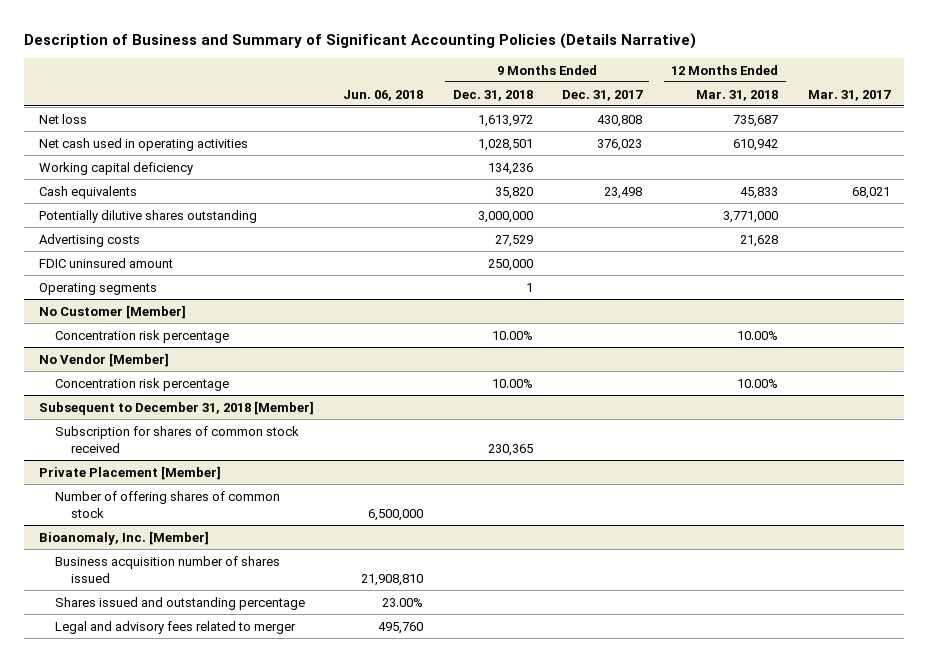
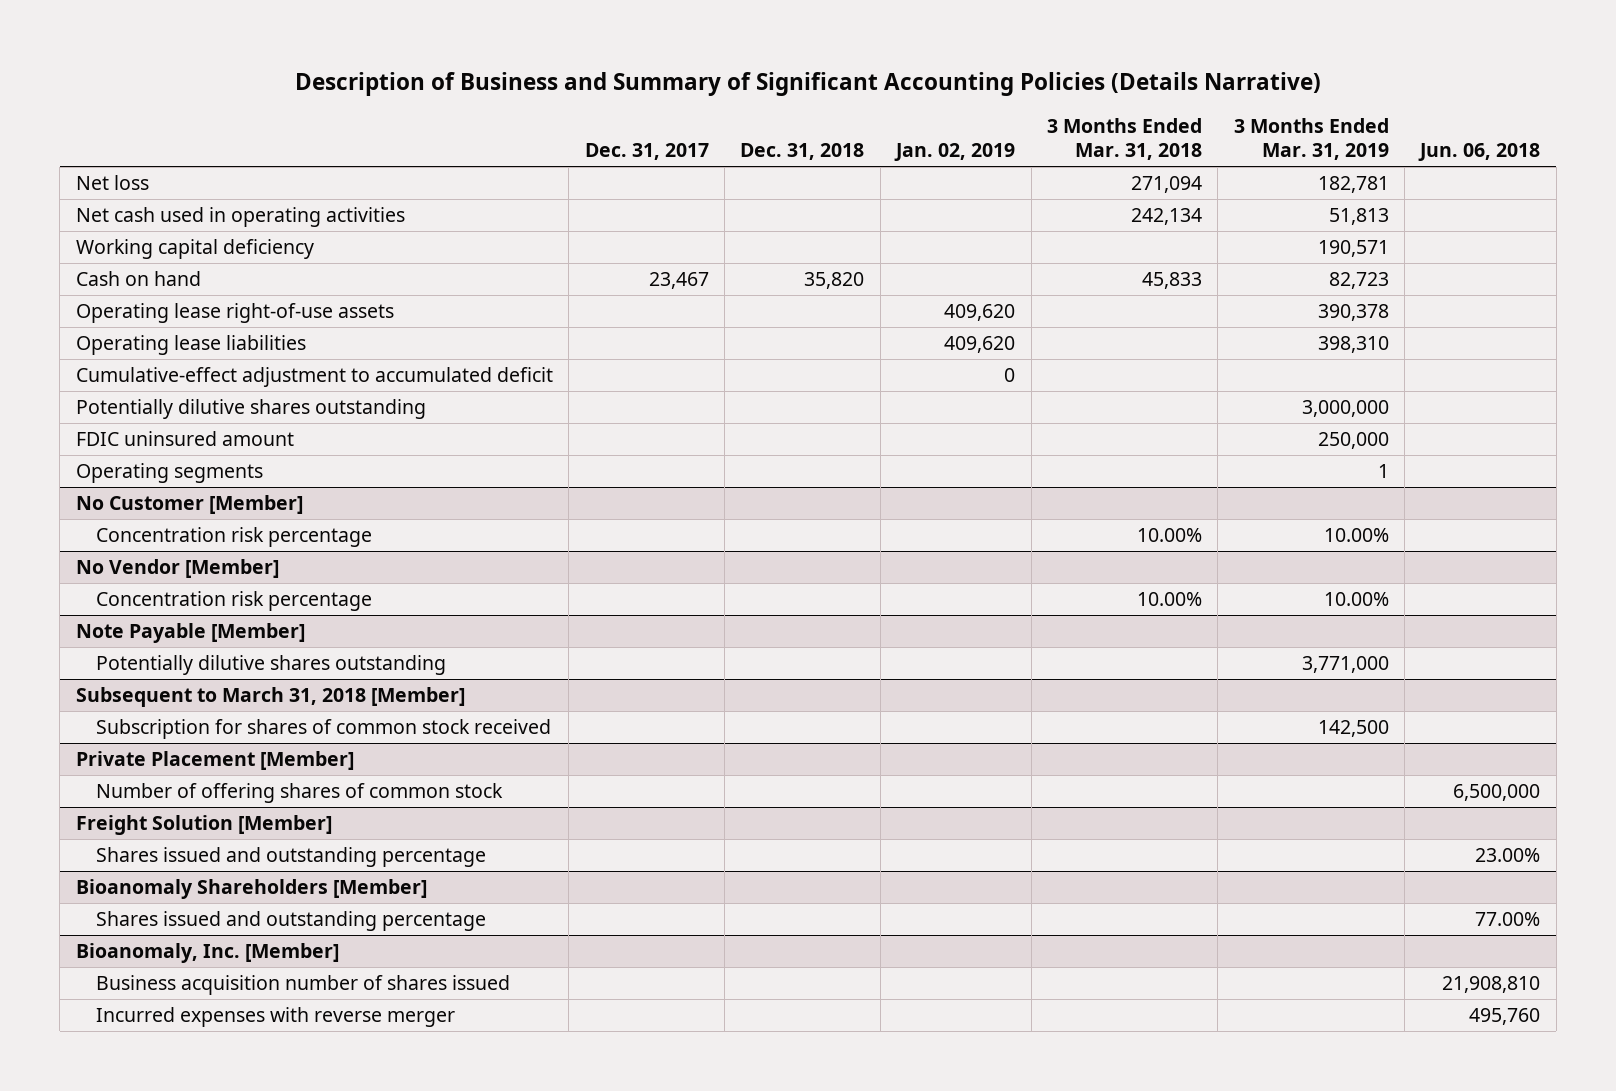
- | Jun. 06, 2018 | 9 Months Ended Dec. 31, 2018 | 9 Months Ended Dec. 31, 2017 | 12 Months Ended Mar. 31, 2018 | Mar. 31, 2017
+ | Dec. 31, 2017 | Dec. 31, 2018 | Jan. 02, 2019 | 3 Months Ended Mar. 31, 2018 | 3 Months Ended Mar. 31, 2019 | Jun. 06, 2018
- Cash equivalents | | 35,820 | 23,498 | 45,833 | 68,021
+ Cash on hand | 23,467 | 35,820 | | 45,833 | 82,723 |
+ Operating lease right-of-use assets | | | 409,620 | | 390,378 |
+ Operating lease liabilities | | | 409,620 | | 398,310 |
+ Cumulative-effect adjustment to accumulated deficit | | | 0 | | |
- Advertising costs | | 27,529 | | 21,628 |
- Subsequent to December 31, 2018 [Member]
- Subscription for shares of common stock received | | 230,365 | | |
+ Note Payable [Member]
+ Potentially dilutive shares outstanding | | | | | 3,771,000 |
+ Subsequent to March 31, 2018 [Member]
+ Subscription for shares of common stock received | | | | | 142,500 |
+ Freight Solution [Member]
+ Shares issued and outstanding percentage | | | | | | 23.00%
+ Bioanomaly Shareholders [Member]
+ Shares issued and outstanding percentage | | | | | | 77.00%
@ Bioanomaly, Inc. [Member]
- Shares issued and outstanding percentage | 23.00% | | | |
- Legal and advisory fees related to merger | 495,760 | | | |
+ Incurred expenses with reverse merger | | | | | | 495,760

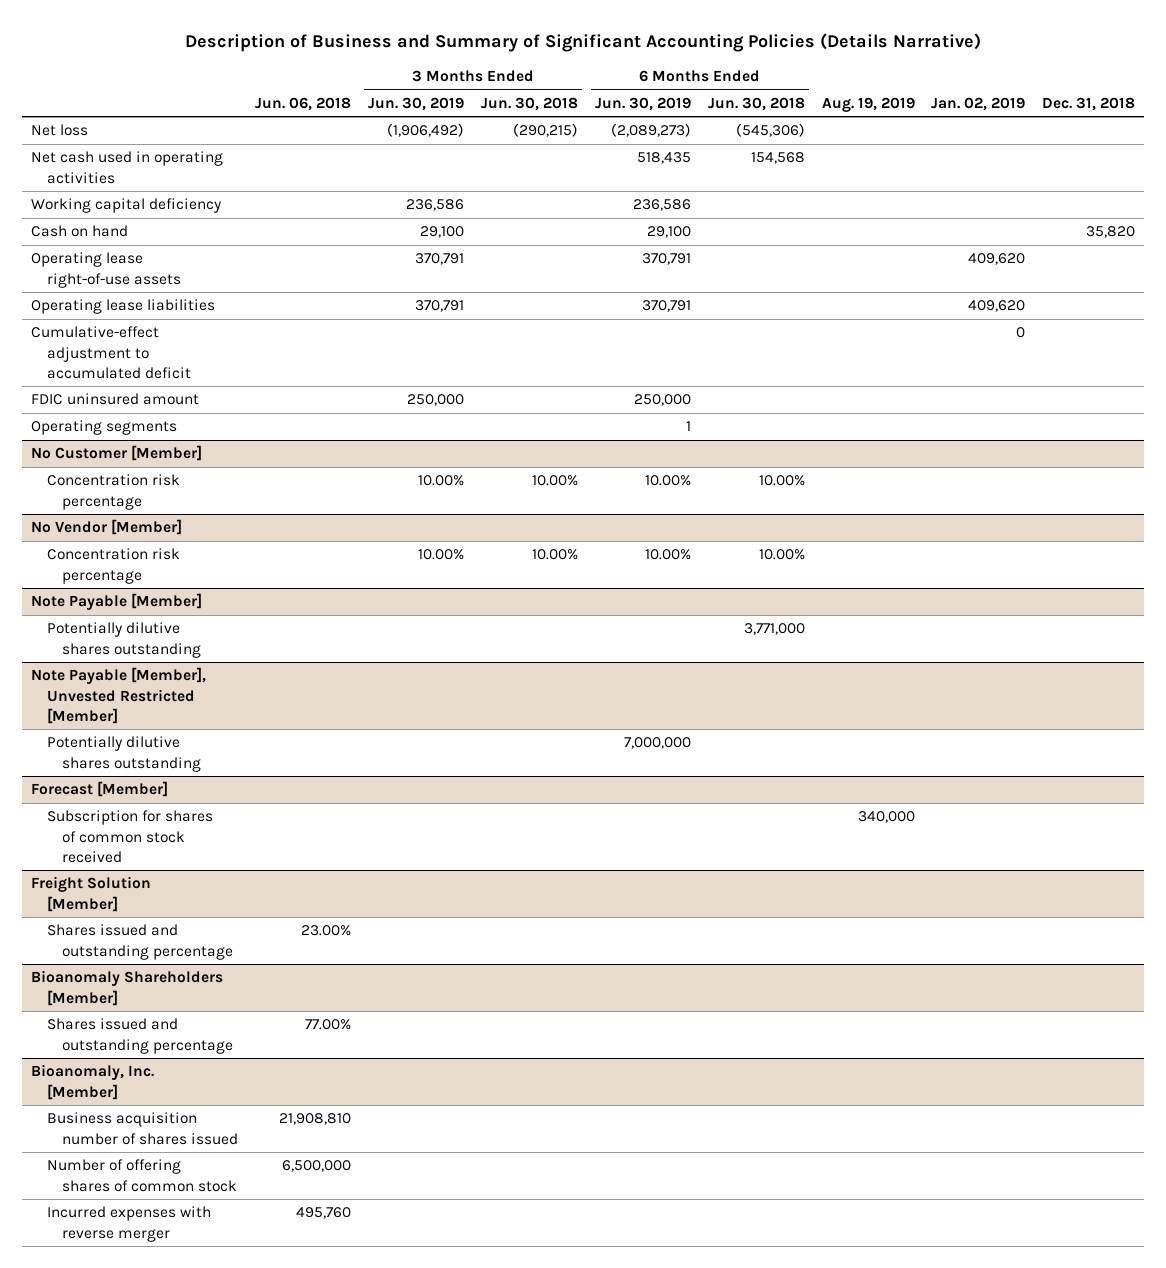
- | Dec. 31, 2017 | Dec. 31, 2018 | Jan. 02, 2019 | 3 Months Ended Mar. 31, 2018 | 3 Months Ended Mar. 31, 2019 | Jun. 06, 2018
+ | Jun. 06, 2018 | 3 Months Ended Jun. 30, 2019 | 3 Months Ended Jun. 30, 2018 | 6 Months Ended Jun. 30, 2019 | 6 Months Ended Jun. 30, 2018 | Aug. 19, 2019 | Jan. 02, 2019 | Dec. 31, 2018
- Potentially dilutive shares outstanding | | | | | 3,000,000 |
- Subsequent to March 31, 2018 [Member]
- Subscription for shares of common stock received | | | | | 142,500 |
- Private Placement [Member]
- Number of offering shares of common stock | | | | | | 6,500,000
+ Note Payable [Member], Unvested Restricted [Member]
+ Potentially dilutive shares outstanding | | | | 7,000,000 | | | |
+ Forecast [Member]
+ Subscription for shares of common stock received | | | | | | 340,000 | |
@ Bioanomaly, Inc. [Member]
+ Number of offering shares of common stock | 6,500,000 | | | | | | |

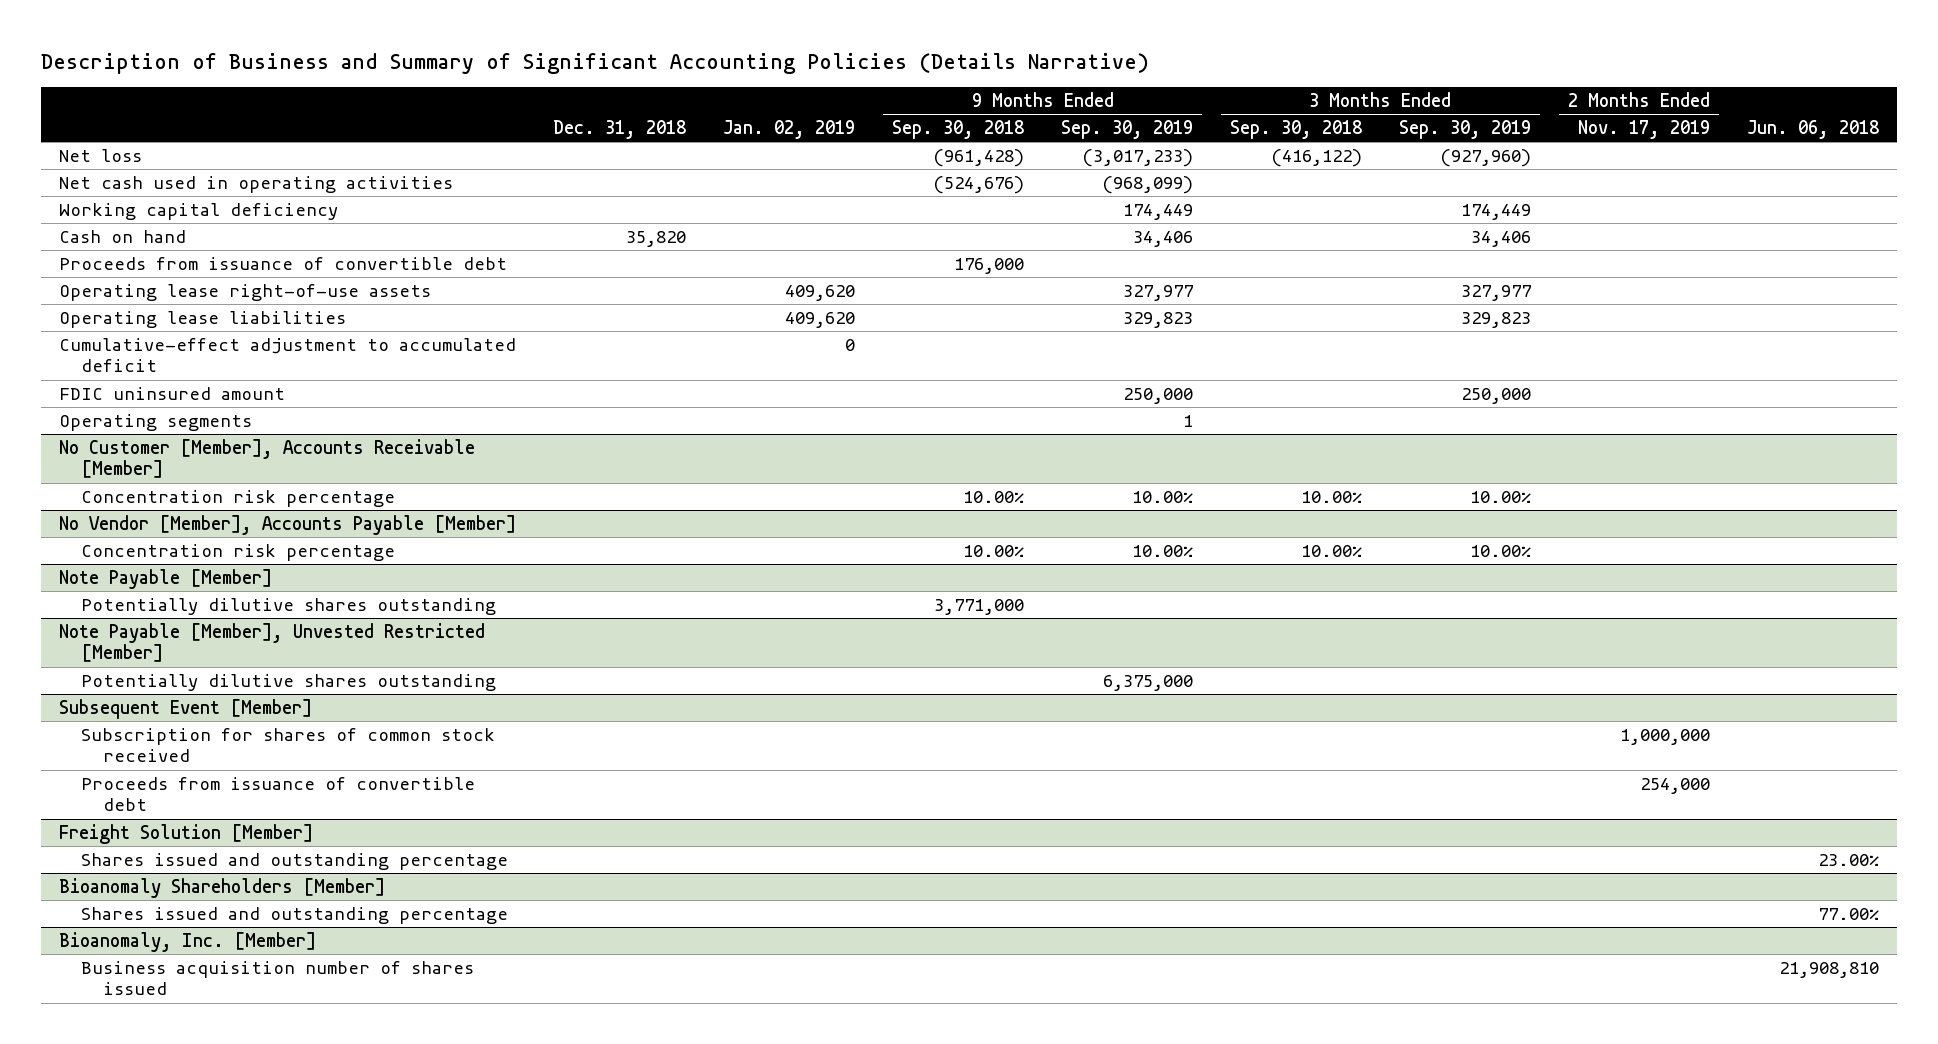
- | Jun. 06, 2018 | 3 Months Ended Jun. 30, 2019 | 3 Months Ended Jun. 30, 2018 | 6 Months Ended Jun. 30, 2019 | 6 Months Ended Jun. 30, 2018 | Aug. 19, 2019 | Jan. 02, 2019 | Dec. 31, 2018
+ | Dec. 31, 2018 | Jan. 02, 2019 | 9 Months Ended Sep. 30, 2018 | 9 Months Ended Sep. 30, 2019 | 3 Months Ended Sep. 30, 2018 | 3 Months Ended Sep. 30, 2019 | 2 Months Ended Nov. 17, 2019 | Jun. 06, 2018
+ Proceeds from issuance of convertible debt | | | 176,000 | | | | |
- No Customer [Member]
+ No Customer [Member], Accounts Receivable [Member]
- No Vendor [Member]
+ No Vendor [Member], Accounts Payable [Member]
- Forecast [Member]
- Subscription for shares of common stock received | | | | | | 340,000 | |
+ Subsequent Event [Member]
+ Subscription for shares of common stock received | | | | | | | 1,000,000 |
+ Proceeds from issuance of convertible debt | | | | | | | 254,000 |
@ Bioanomaly, Inc. [Member]
- Number of offering shares of common stock | 6,500,000 | | | | | | |
- Incurred expenses with reverse merger | 495,760 | | | | | | |

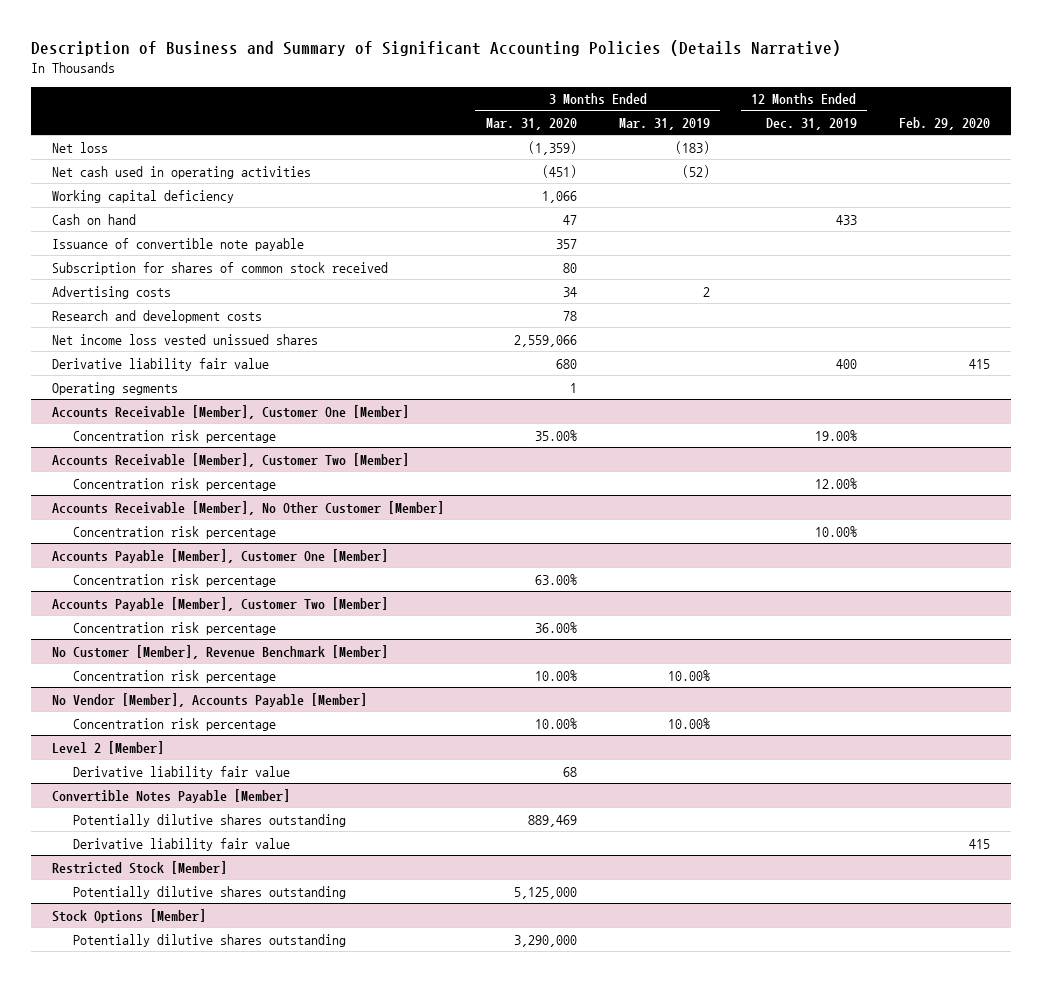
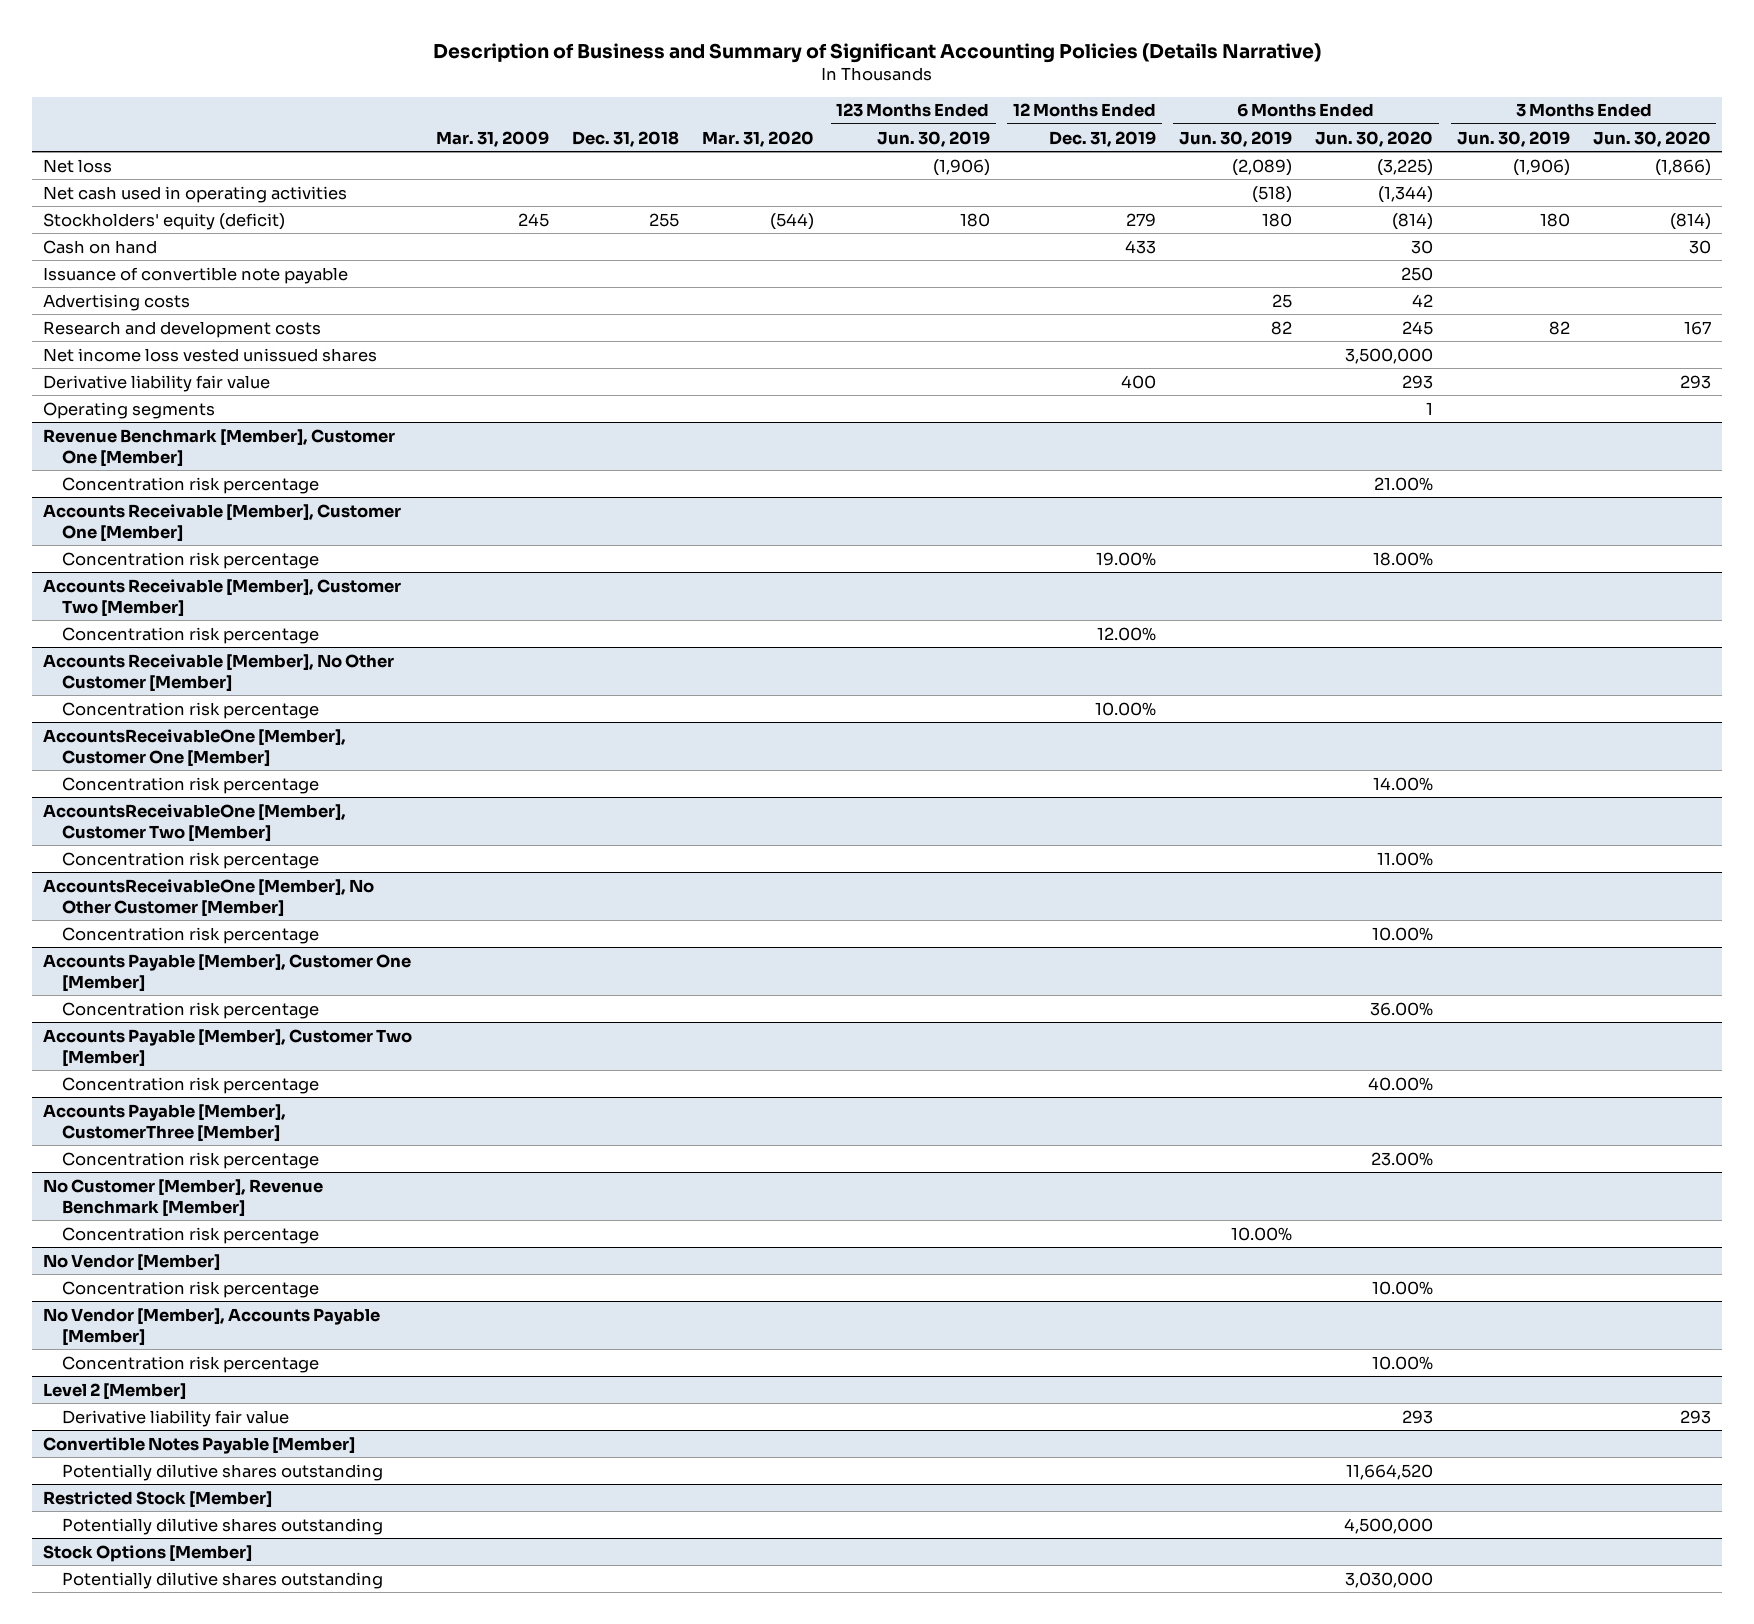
- | 3 Months Ended Mar. 31, 2020 | 3 Months Ended Mar. 31, 2019 | 12 Months Ended Dec. 31, 2019 | Feb. 29, 2020
+ | Mar. 31, 2009 | Dec. 31, 2018 | Mar. 31, 2020 | 123 Months Ended Jun. 30, 2019 | 12 Months Ended Dec. 31, 2019 | 6 Months Ended Jun. 30, 2019 | 6 Months Ended Jun. 30, 2020 | 3 Months Ended Jun. 30, 2019 | 3 Months Ended Jun. 30, 2020
- Working capital deficiency | 1,066 | | |
+ Stockholders' equity (deficit) | 245 | 255 | (544) | 180 | 279 | 180 | (814) | 180 | (814)
- Subscription for shares of common stock received | 80 | | |
+ Revenue Benchmark [Member], Customer One [Member]
+ Concentration risk percentage | | | | | | | 21.00% | |
+ AccountsReceivableOne [Member], Customer One [Member]
+ Concentration risk percentage | | | | | | | 14.00% | |
+ AccountsReceivableOne [Member], Customer Two [Member]
+ Concentration risk percentage | | | | | | | 11.00% | |
+ AccountsReceivableOne [Member], No Other Customer [Member]
+ Concentration risk percentage | | | | | | | 10.00% | |
+ Accounts Payable [Member], CustomerThree [Member]
+ Concentration risk percentage | | | | | | | 23.00% | |
+ No Vendor [Member]
+ Concentration risk percentage | | | | | | | 10.00% | |
@ Convertible Notes Payable [Member]
- Derivative liability fair value | | | | 415

